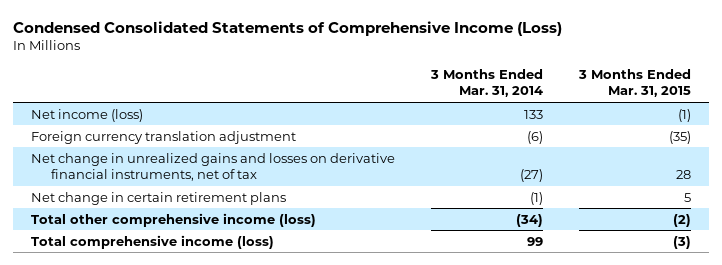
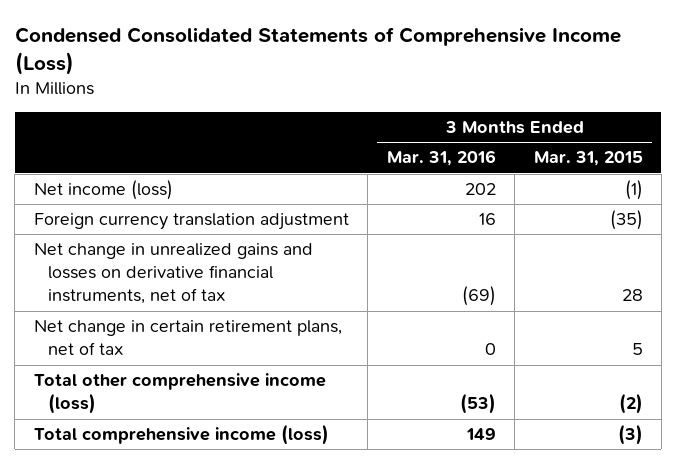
- | 3 Months Ended Mar. 31, 2014 | 3 Months Ended Mar. 31, 2015
+ | 3 Months Ended Mar. 31, 2016 | 3 Months Ended Mar. 31, 2015
- Net change in certain retirement plans | (1) | 5
+ Net change in certain retirement plans, net of tax | 0 | 5

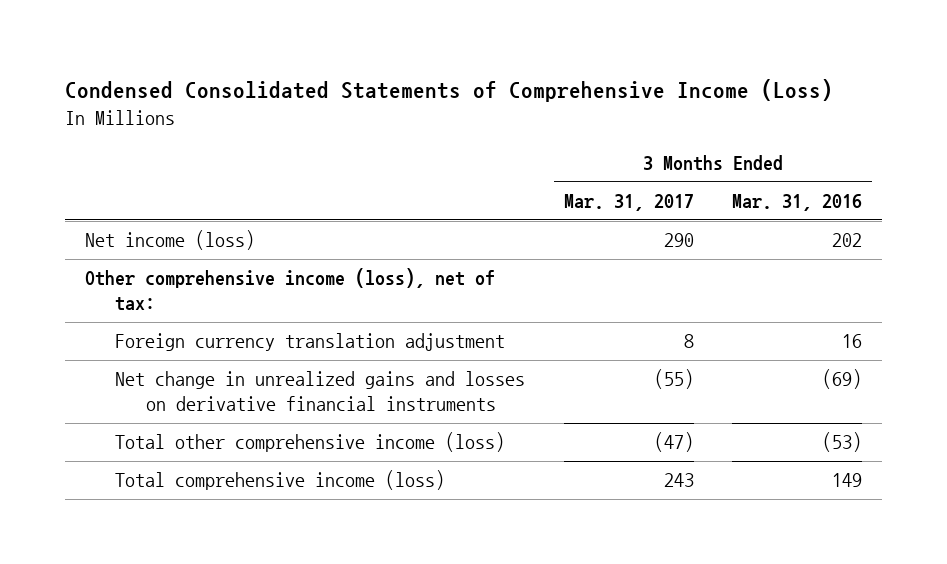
- | 3 Months Ended Mar. 31, 2016 | 3 Months Ended Mar. 31, 2015
+ | 3 Months Ended Mar. 31, 2017 | 3 Months Ended Mar. 31, 2016
+ Other comprehensive income (loss), net of tax:
- Net change in unrealized gains and losses on derivative financial instruments, net of tax | (69) | 28
- Net change in certain retirement plans, net of tax | 0 | 5
+ Net change in unrealized gains and losses on derivative financial instruments | (55) | (69)

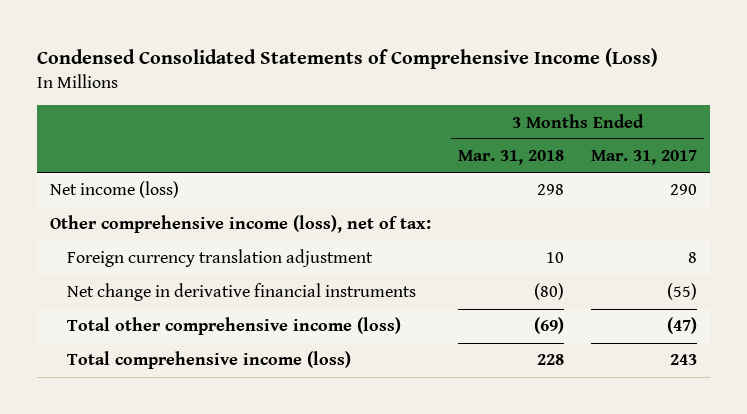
- | 3 Months Ended Mar. 31, 2017 | 3 Months Ended Mar. 31, 2016
+ | 3 Months Ended Mar. 31, 2018 | 3 Months Ended Mar. 31, 2017
- Net change in unrealized gains and losses on derivative financial instruments | (55) | (69)
+ Net change in derivative financial instruments | (80) | (55)

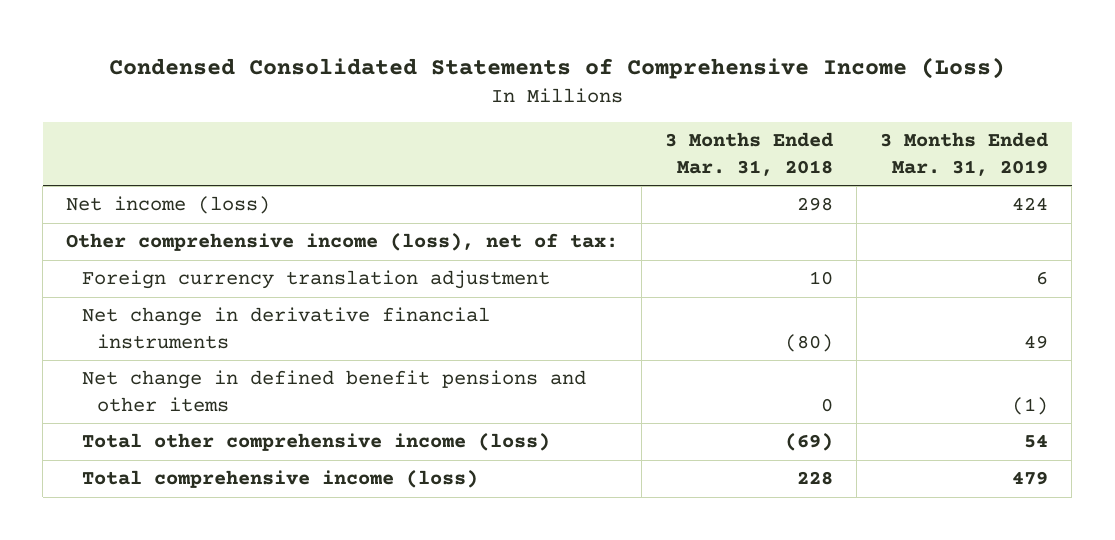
- | 3 Months Ended Mar. 31, 2018 | 3 Months Ended Mar. 31, 2017
+ | 3 Months Ended Mar. 31, 2018 | 3 Months Ended Mar. 31, 2019
+ Net change in defined benefit pensions and other items | 0 | (1)

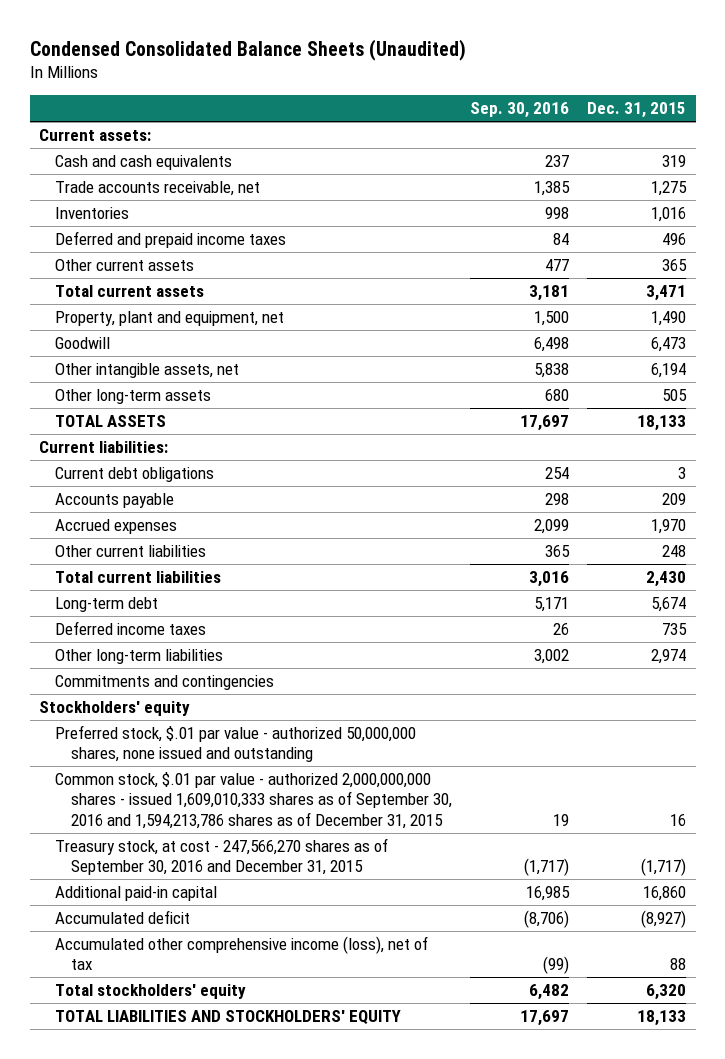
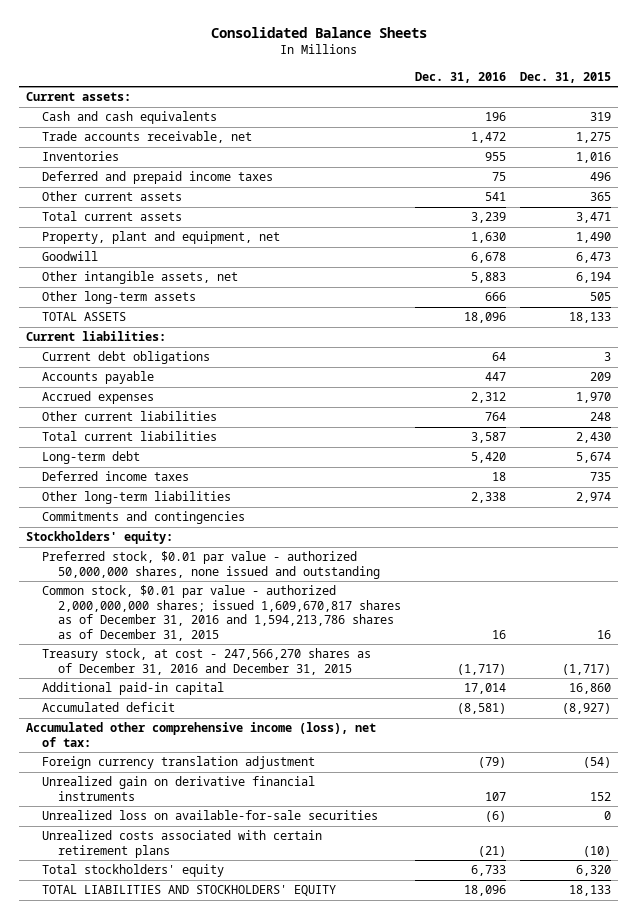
- Condensed Consolidated Balance Sheets (Unaudited)
+ Consolidated Balance Sheets
- | Sep. 30, 2016 | Dec. 31, 2015
+ | Dec. 31, 2016 | Dec. 31, 2015
- Stockholders' equity
- Preferred stock, $.01 par value - authorized 50,000,000 shares, none issued and outstanding
- Common stock, $.01 par value - authorized 2,000,000,000 shares - issued 1,609,010,333 shares as of September 30, 2016 and 1,594,213,786 shares as of December 31, 2015 | 19 | 16
- Treasury stock, at cost - 247,566,270 shares as of September 30, 2016 and December 31, 2015 | (1,717) | (1,717)
+ Stockholders' equity:
+ Preferred stock, $0.01 par value - authorized 50,000,000 shares, none issued and outstanding
+ Common stock, $0.01 par value - authorized 2,000,000,000 shares; issued 1,609,670,817 shares as of December 31, 2016 and 1,594,213,786 shares as of December 31, 2015 | 16 | 16
+ Treasury stock, at cost - 247,566,270 shares as of December 31, 2016 and December 31, 2015 | (1,717) | (1,717)
- Accumulated other comprehensive income (loss), net of tax | (99) | 88
+ Accumulated other comprehensive income (loss), net of tax:
+ Foreign currency translation adjustment | (79) | (54)
+ Unrealized gain on derivative financial instruments | 107 | 152
+ Unrealized loss on available-for-sale securities | (6) | 0
+ Unrealized costs associated with certain retirement plans | (21) | (10)

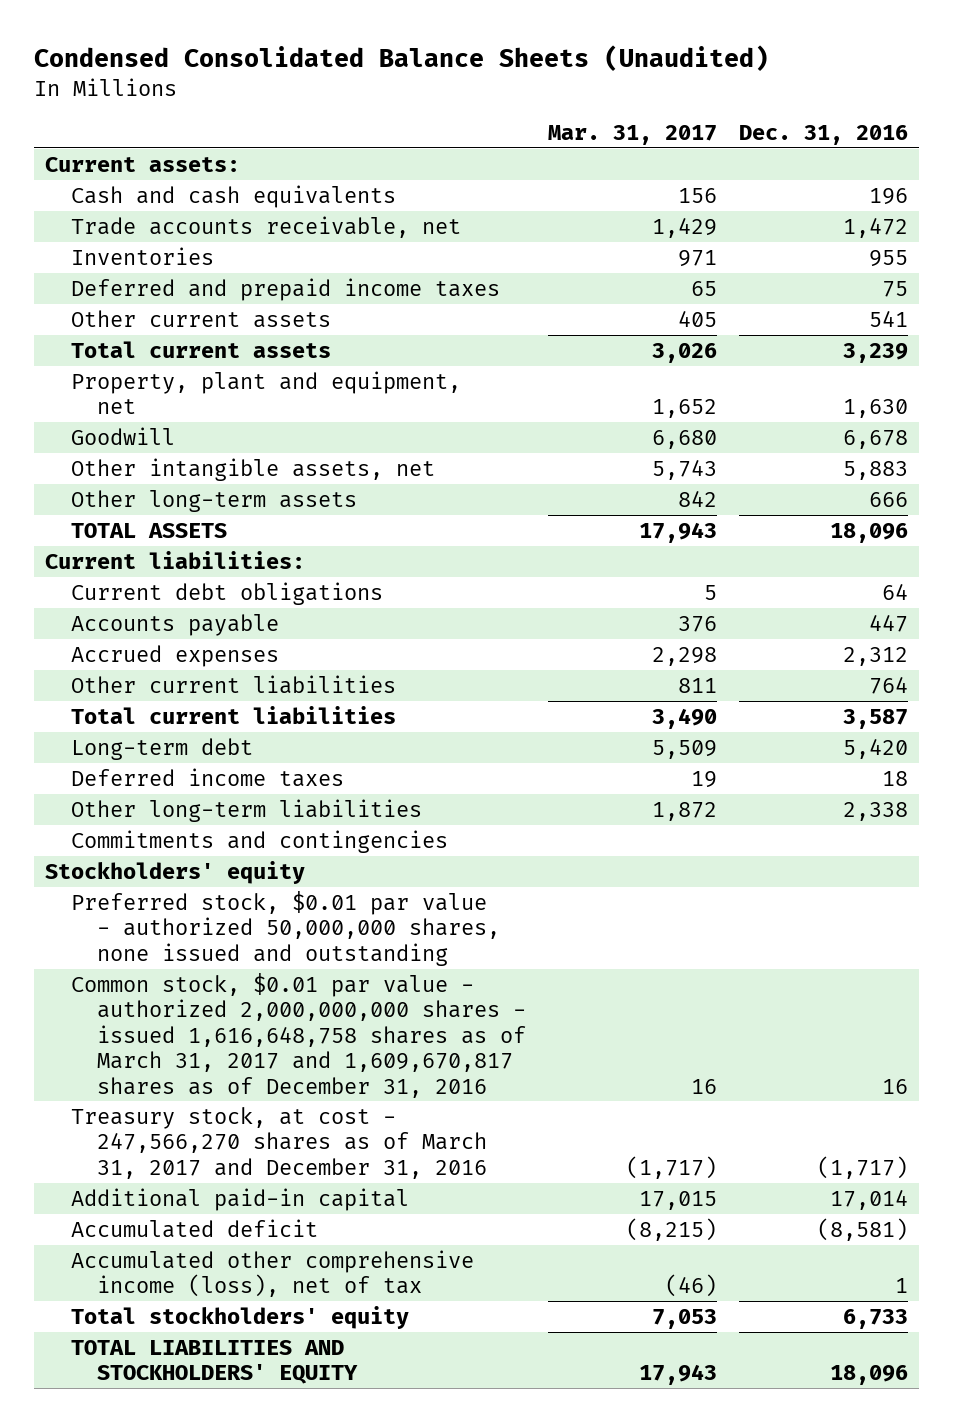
- Consolidated Balance Sheets
+ Condensed Consolidated Balance Sheets (Unaudited)
- | Dec. 31, 2016 | Dec. 31, 2015
+ | Mar. 31, 2017 | Dec. 31, 2016
- Stockholders' equity:
+ Stockholders' equity
- Common stock, $0.01 par value - authorized 2,000,000,000 shares; issued 1,609,670,817 shares as of December 31, 2016 and 1,594,213,786 shares as of December 31, 2015 | 16 | 16
- Treasury stock, at cost - 247,566,270 shares as of December 31, 2016 and December 31, 2015 | (1,717) | (1,717)
+ Common stock, $0.01 par value - authorized 2,000,000,000 shares - issued 1,616,648,758 shares as of March 31, 2017 and 1,609,670,817 shares as of December 31, 2016 | 16 | 16
+ Treasury stock, at cost - 247,566,270 shares as of March 31, 2017 and December 31, 2016 | (1,717) | (1,717)
- Accumulated other comprehensive income (loss), net of tax:
- Foreign currency translation adjustment | (79) | (54)
- Unrealized gain on derivative financial instruments | 107 | 152
- Unrealized loss on available-for-sale securities | (6) | 0
- Unrealized costs associated with certain retirement plans | (21) | (10)
+ Accumulated other comprehensive income (loss), net of tax | (46) | 1

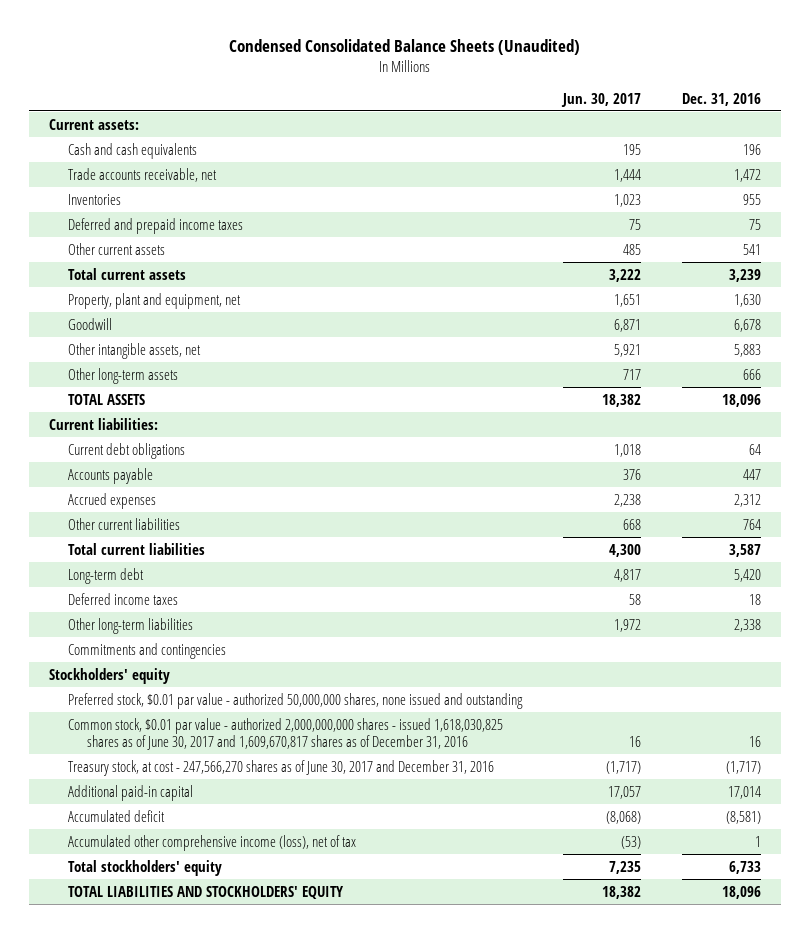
- | Mar. 31, 2017 | Dec. 31, 2016
+ | Jun. 30, 2017 | Dec. 31, 2016
- Common stock, $0.01 par value - authorized 2,000,000,000 shares - issued 1,616,648,758 shares as of March 31, 2017 and 1,609,670,817 shares as of December 31, 2016 | 16 | 16
- Treasury stock, at cost - 247,566,270 shares as of March 31, 2017 and December 31, 2016 | (1,717) | (1,717)
+ Common stock, $0.01 par value - authorized 2,000,000,000 shares - issued 1,618,030,825 shares as of June 30, 2017 and 1,609,670,817 shares as of December 31, 2016 | 16 | 16
+ Treasury stock, at cost - 247,566,270 shares as of June 30, 2017 and December 31, 2016 | (1,717) | (1,717)

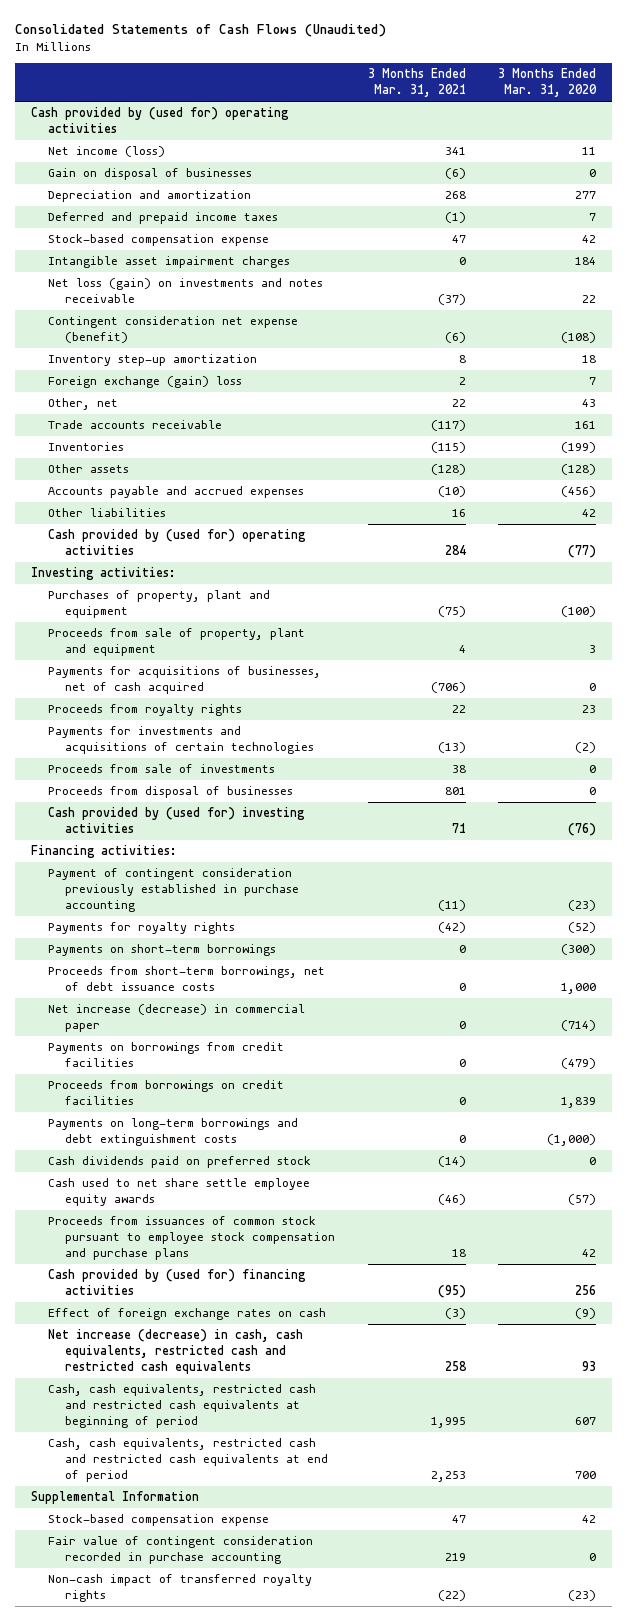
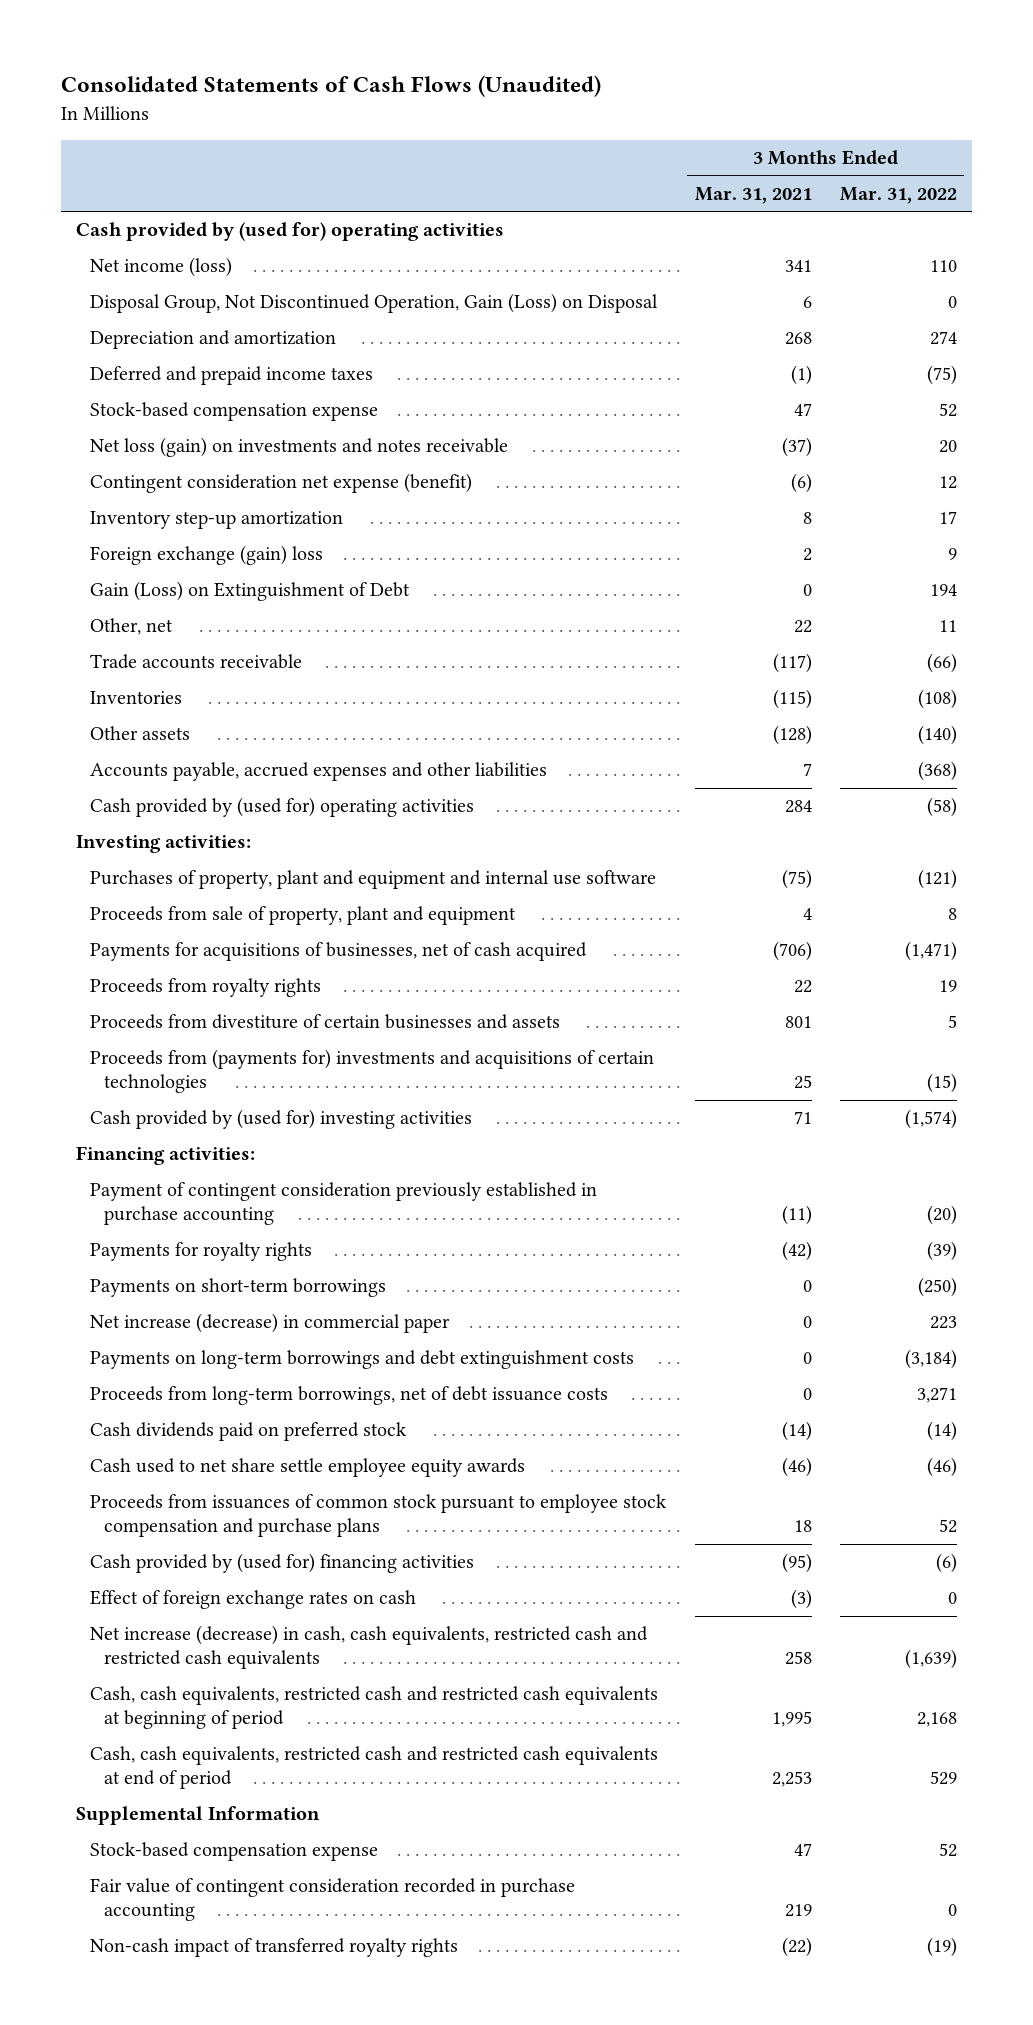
- | 3 Months Ended Mar. 31, 2021 | 3 Months Ended Mar. 31, 2020
+ | 3 Months Ended Mar. 31, 2021 | 3 Months Ended Mar. 31, 2022
- Gain on disposal of businesses | (6) | 0
+ Disposal Group, Not Discontinued Operation, Gain (Loss) on Disposal | 6 | 0
- Intangible asset impairment charges | 0 | 184
+ Gain (Loss) on Extinguishment of Debt | 0 | 194
- Accounts payable and accrued expenses | (10) | (456)
- Other liabilities | 16 | 42
+ Accounts payable, accrued expenses and other liabilities | 7 | (368)
- Purchases of property, plant and equipment | (75) | (100)
+ Purchases of property, plant and equipment and internal use software | (75) | (121)
- Payments for investments and acquisitions of certain technologies | (13) | (2)
- Proceeds from sale of investments | 38 | 0
- Proceeds from disposal of businesses | 801 | 0
+ Proceeds from divestiture of certain businesses and assets | 801 | 5
+ Proceeds from (payments for) investments and acquisitions of certain technologies | 25 | (15)
- Proceeds from short-term borrowings, net of debt issuance costs | 0 | 1,000
- Payments on borrowings from credit facilities | 0 | (479)
- Proceeds from borrowings on credit facilities | 0 | 1,839
+ Proceeds from long-term borrowings, net of debt issuance costs | 0 | 3,271

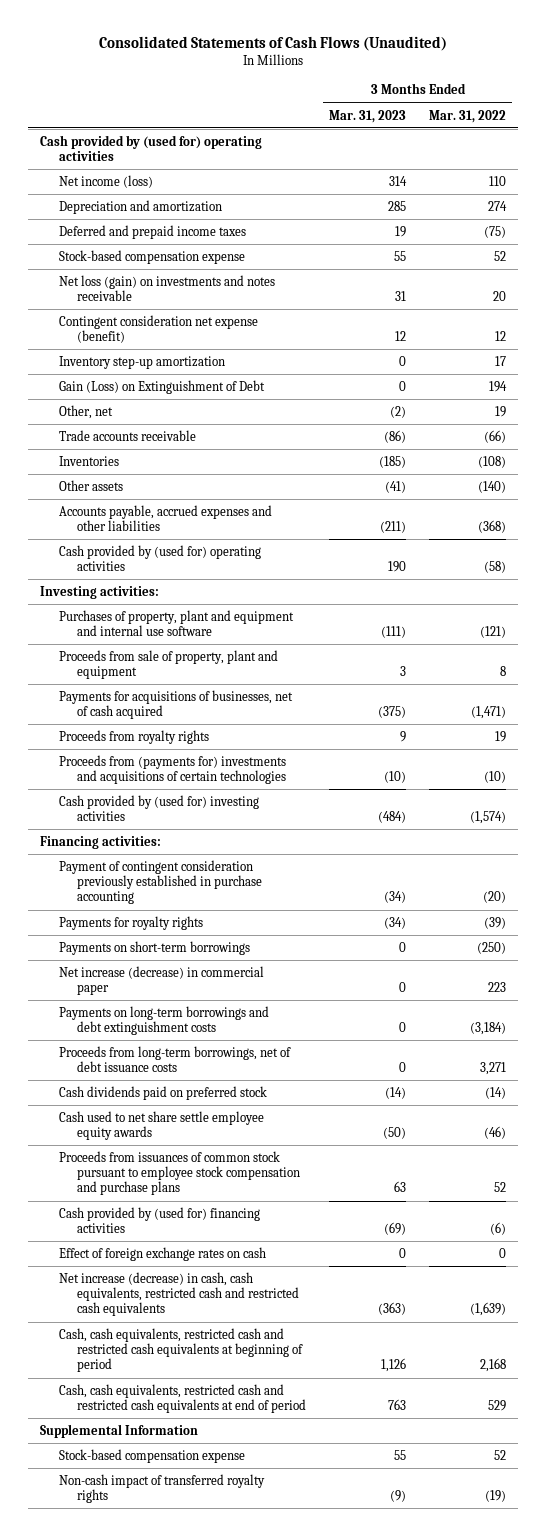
- | 3 Months Ended Mar. 31, 2021 | 3 Months Ended Mar. 31, 2022
+ | 3 Months Ended Mar. 31, 2023 | 3 Months Ended Mar. 31, 2022
- Disposal Group, Not Discontinued Operation, Gain (Loss) on Disposal | 6 | 0
- Foreign exchange (gain) loss | 2 | 9
- Other, net | 22 | 11
+ Other, net | (2) | 19
- Proceeds from divestiture of certain businesses and assets | 801 | 5
- Proceeds from (payments for) investments and acquisitions of certain technologies | 25 | (15)
+ Proceeds from (payments for) investments and acquisitions of certain technologies | (10) | (10)
- Fair value of contingent consideration recorded in purchase accounting | 219 | 0

